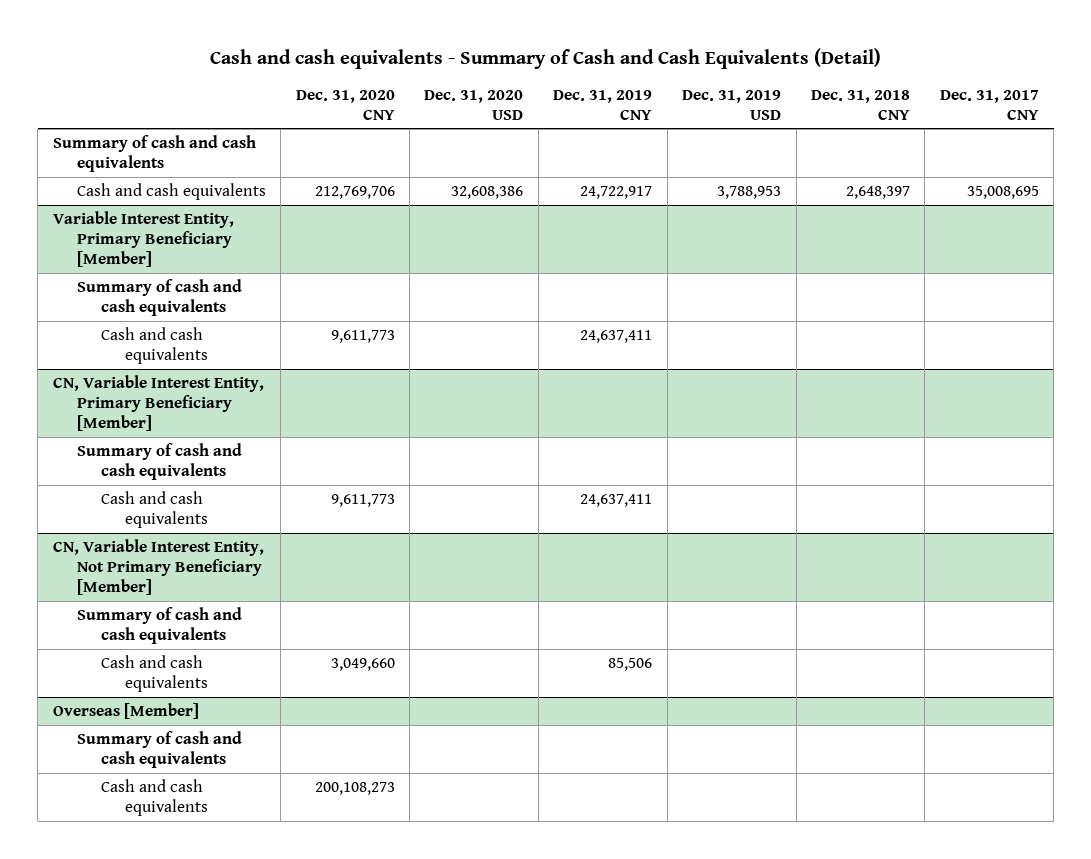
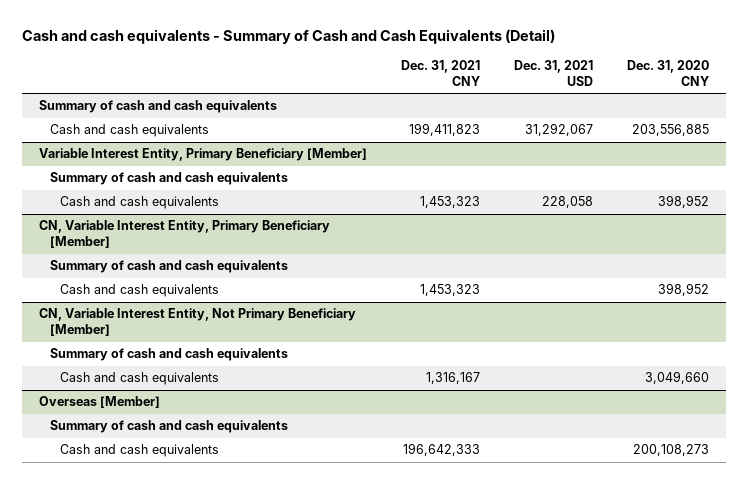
- | Dec. 31, 2020 CNY | Dec. 31, 2020 USD | Dec. 31, 2019 CNY | Dec. 31, 2019 USD | Dec. 31, 2018 CNY | Dec. 31, 2017 CNY
+ | Dec. 31, 2021 CNY | Dec. 31, 2021 USD | Dec. 31, 2020 CNY
- Cash and cash equivalents | 212,769,706 | 32,608,386 | 24,722,917 | 3,788,953 | 2,648,397 | 35,008,695
+ Cash and cash equivalents | 199,411,823 | 31,292,067 | 203,556,885
@ Variable Interest Entity, Primary Beneficiary [Member]
- Cash and cash equivalents | 9,611,773 | | 24,637,411 | | |
+ Cash and cash equivalents | 1,453,323 | 228,058 | 398,952
@ CN, Variable Interest Entity, Primary Beneficiary [Member]
- Cash and cash equivalents | 9,611,773 | | 24,637,411 | | |
+ Cash and cash equivalents | 1,453,323 | | 398,952

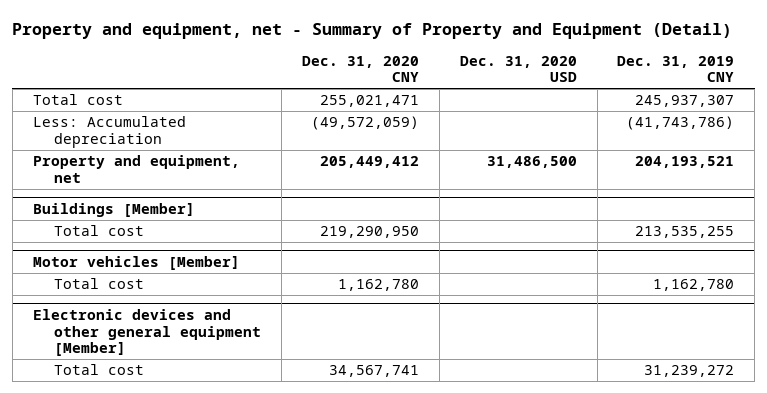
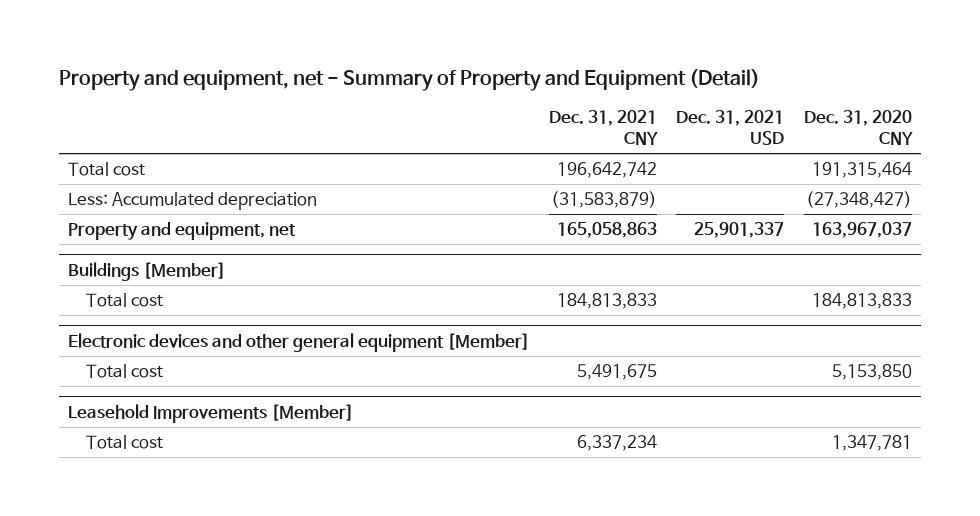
- | Dec. 31, 2020 CNY | Dec. 31, 2020 USD | Dec. 31, 2019 CNY
+ | Dec. 31, 2021 CNY | Dec. 31, 2021 USD | Dec. 31, 2020 CNY
- Total cost | 255,021,471 | | 245,937,307
- Less: Accumulated depreciation | (49,572,059) | | (41,743,786)
- Property and equipment, net | 205,449,412 | 31,486,500 | 204,193,521
+ Total cost | 196,642,742 | | 191,315,464
+ Less: Accumulated depreciation | (31,583,879) | | (27,348,427)
+ Property and equipment, net | 165,058,863 | 25,901,337 | 163,967,037
@ Buildings [Member]
- Total cost | 219,290,950 | | 213,535,255
- Motor vehicles [Member]
- Total cost | 1,162,780 | | 1,162,780
@ Buildings [Member]
+ Total cost | 184,813,833 | | 184,813,833
@ Electronic devices and other general equipment [Member]
- Total cost | 34,567,741 | | 31,239,272
+ Total cost | 5,491,675 | | 5,153,850
+ Leasehold Improvements [Member]
+ Total cost | 6,337,234 | | 1,347,781

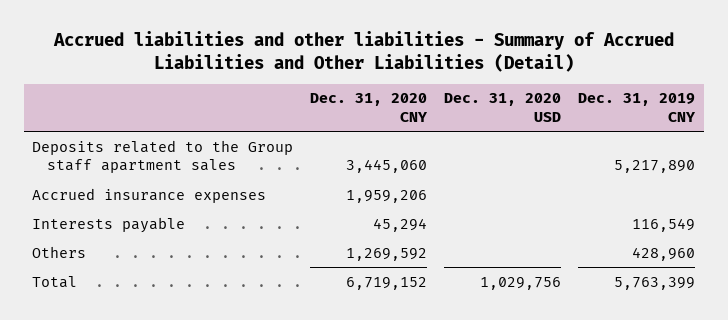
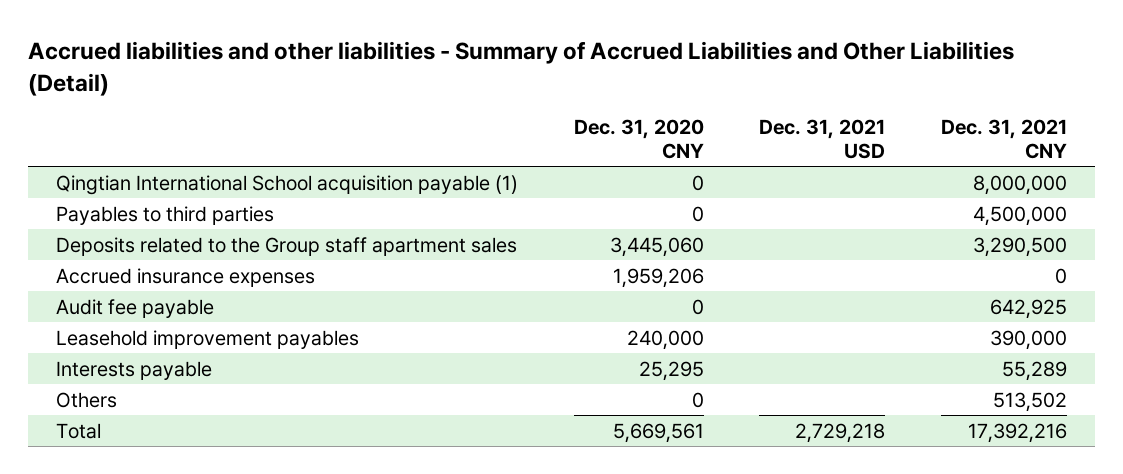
- | Dec. 31, 2020 CNY | Dec. 31, 2020 USD | Dec. 31, 2019 CNY
+ | Dec. 31, 2020 CNY | Dec. 31, 2021 USD | Dec. 31, 2021 CNY
+ Qingtian International School acquisition payable (1) | 0 | | 8,000,000
+ Payables to third parties | 0 | | 4,500,000
- Interests payable | 45,294 | | 116,549
- Others | 1,269,592 | | 428,960
- Total | 6,719,152 | 1,029,756 | 5,763,399
+ Audit fee payable | 0 | | 642,925
+ Leasehold improvement payables | 240,000 | | 390,000
+ Interests payable | 25,295 | | 55,289
+ Others | 0 | | 513,502
+ Total | 5,669,561 | 2,729,218 | 17,392,216

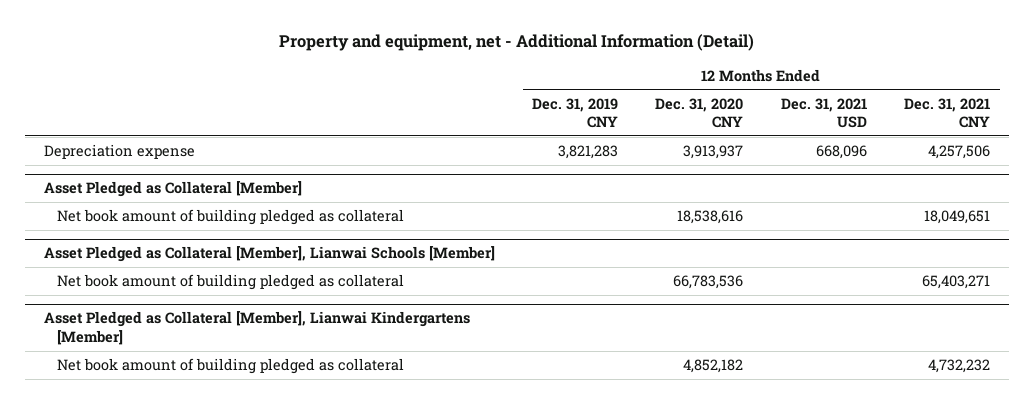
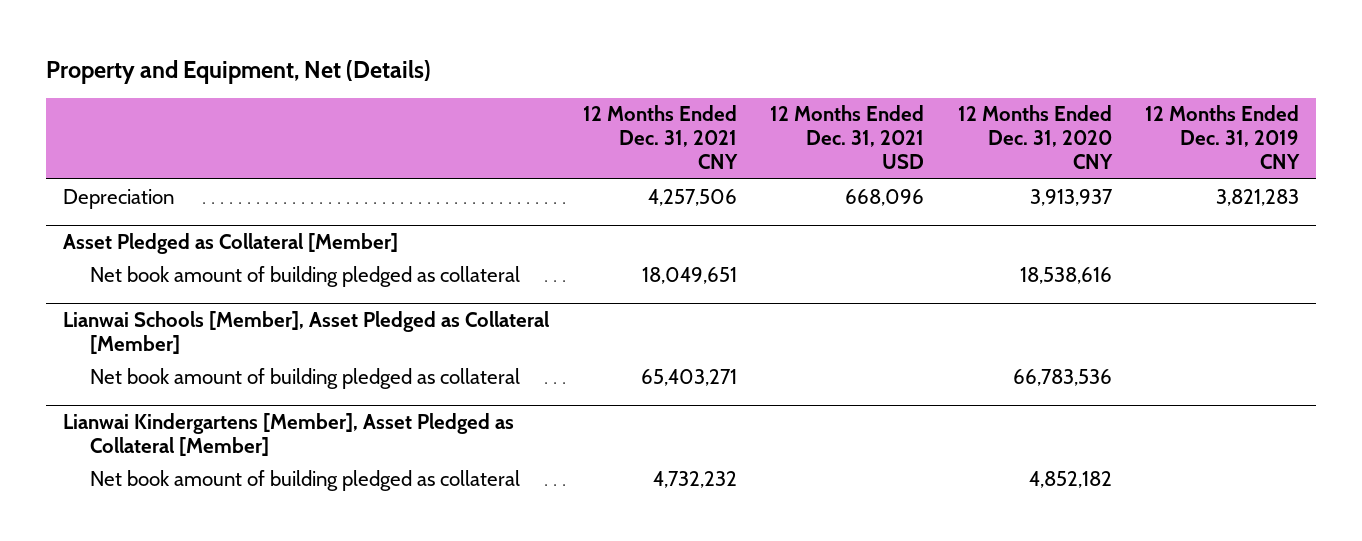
- Property and equipment, net - Additional Information (Detail)
+ Property and Equipment, Net (Details)
- | 12 Months Ended Dec. 31, 2019 CNY | 12 Months Ended Dec. 31, 2020 CNY | 12 Months Ended Dec. 31, 2021 USD | 12 Months Ended Dec. 31, 2021 CNY
+ | 12 Months Ended Dec. 31, 2021 CNY | 12 Months Ended Dec. 31, 2021 USD | 12 Months Ended Dec. 31, 2020 CNY | 12 Months Ended Dec. 31, 2019 CNY
- Depreciation expense | 3,821,283 | 3,913,937 | 668,096 | 4,257,506
+ Depreciation | 4,257,506 | 668,096 | 3,913,937 | 3,821,283
- Asset Pledged as Collateral [Member], Lianwai Schools [Member]
+ Lianwai Schools [Member], Asset Pledged as Collateral [Member]
- Asset Pledged as Collateral [Member], Lianwai Kindergartens [Member]
+ Lianwai Kindergartens [Member], Asset Pledged as Collateral [Member]

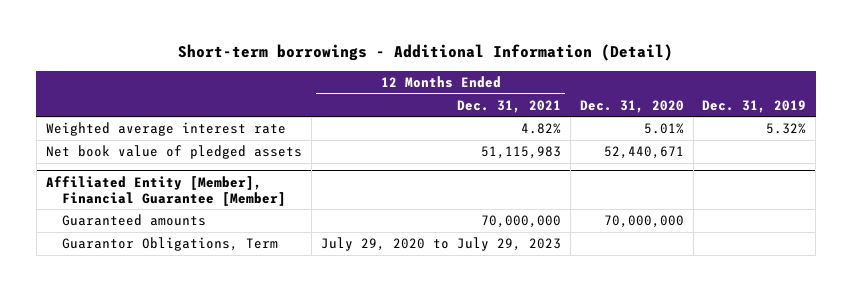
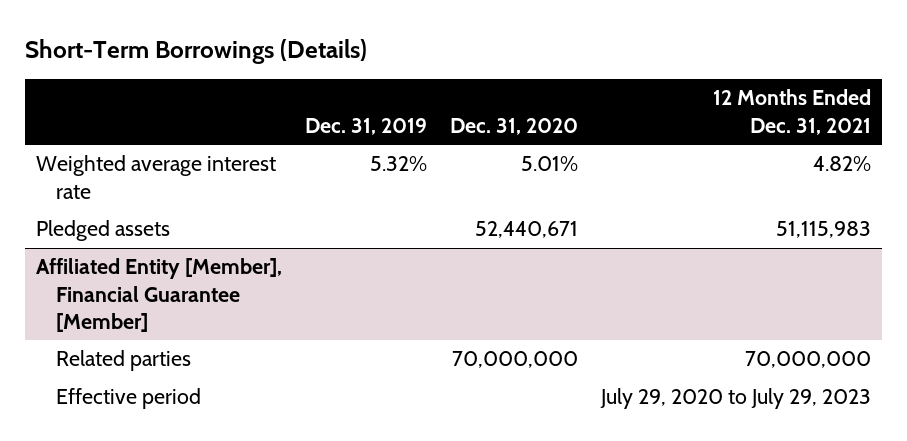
- Short-term borrowings - Additional Information (Detail)
+ Short-Term Borrowings (Details)
- | 12 Months Ended Dec. 31, 2021 | Dec. 31, 2020 | Dec. 31, 2019
+ | Dec. 31, 2019 | Dec. 31, 2020 | 12 Months Ended Dec. 31, 2021
- Net book value of pledged assets | 51,115,983 | 52,440,671 |
+ Pledged assets | | 52,440,671 | 51,115,983
@ Affiliated Entity [Member], Financial Guarantee [Member]
- Guaranteed amounts | 70,000,000 | 70,000,000 |
- Guarantor Obligations, Term | July 29, 2020 to July 29, 2023 | |
+ Related parties | | 70,000,000 | 70,000,000
+ Effective period | | | July 29, 2020 to July 29, 2023

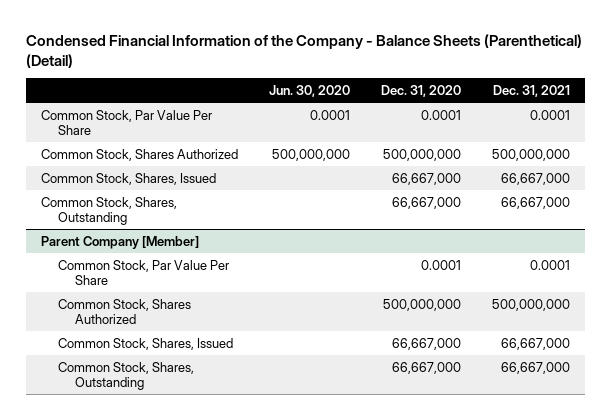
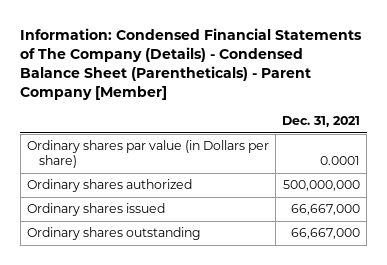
- Condensed Financial Information of the Company - Balance Sheets (Parenthetical) (Detail)
+ Information: Condensed Financial Statements of The Company (Details) - Condensed Balance Sheet (Parentheticals) - Parent Company [Member]
- | Jun. 30, 2020 | Dec. 31, 2020 | Dec. 31, 2021
+ | Dec. 31, 2021
- Common Stock, Par Value Per Share | 0.0001 | 0.0001 | 0.0001
- Common Stock, Shares Authorized | 500,000,000 | 500,000,000 | 500,000,000
- Common Stock, Shares, Issued | | 66,667,000 | 66,667,000
- Common Stock, Shares, Outstanding | | 66,667,000 | 66,667,000
- Parent Company [Member]
- Common Stock, Par Value Per Share | | 0.0001 | 0.0001
- Common Stock, Shares Authorized | | 500,000,000 | 500,000,000
- Common Stock, Shares, Issued | | 66,667,000 | 66,667,000
- Common Stock, Shares, Outstanding | | 66,667,000 | 66,667,000
+ Ordinary shares par value (in Dollars per share) | 0.0001
+ Ordinary shares authorized | 500,000,000
+ Ordinary shares issued | 66,667,000
+ Ordinary shares outstanding | 66,667,000

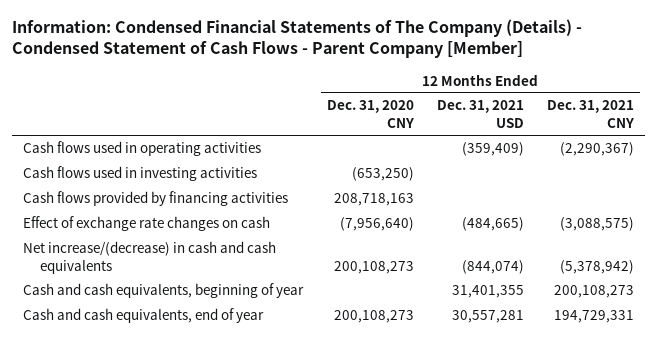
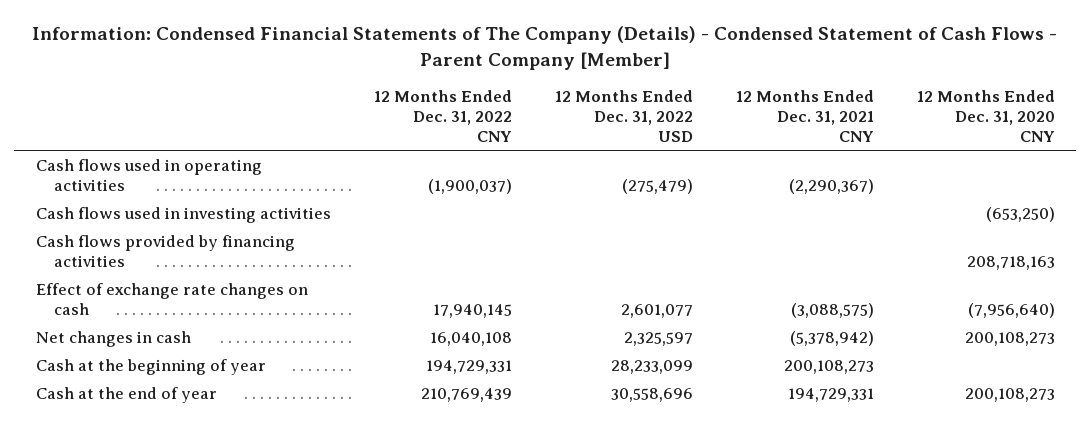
- | 12 Months Ended Dec. 31, 2020 CNY | 12 Months Ended Dec. 31, 2021 USD | 12 Months Ended Dec. 31, 2021 CNY
+ | 12 Months Ended Dec. 31, 2022 CNY | 12 Months Ended Dec. 31, 2022 USD | 12 Months Ended Dec. 31, 2021 CNY | 12 Months Ended Dec. 31, 2020 CNY
- Net increase/(decrease) in cash and cash equivalents | 200,108,273 | (844,074) | (5,378,942)
- Cash and cash equivalents, beginning of year | | 31,401,355 | 200,108,273
- Cash and cash equivalents, end of year | 200,108,273 | 30,557,281 | 194,729,331
+ Net changes in cash | 16,040,108 | 2,325,597 | (5,378,942) | 200,108,273
+ Cash at the beginning of year | 194,729,331 | 28,233,099 | 200,108,273 |
+ Cash at the end of year | 210,769,439 | 30,558,696 | 194,729,331 | 200,108,273

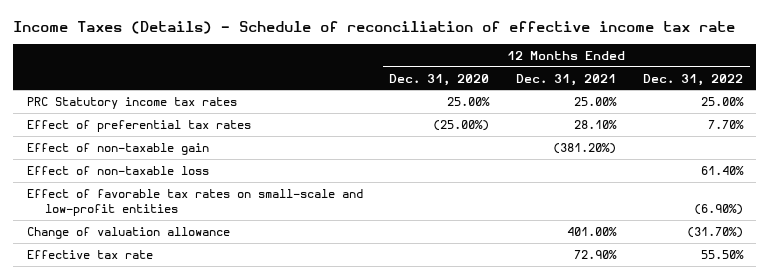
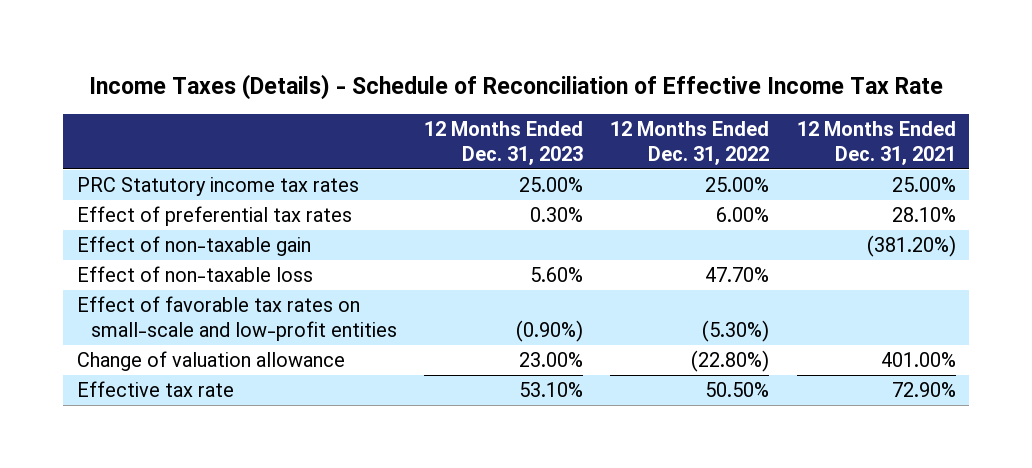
- Income Taxes (Details) - Schedule of reconciliation of effective income tax rate
+ Income Taxes (Details) - Schedule of Reconciliation of Effective Income Tax Rate
- | 12 Months Ended Dec. 31, 2020 | 12 Months Ended Dec. 31, 2021 | 12 Months Ended Dec. 31, 2022
+ | 12 Months Ended Dec. 31, 2023 | 12 Months Ended Dec. 31, 2022 | 12 Months Ended Dec. 31, 2021
- Effect of preferential tax rates | (25.00%) | 28.10% | 7.70%
+ Effect of preferential tax rates | 0.30% | 6.00% | 28.10%
- Effect of non-taxable loss | | | 61.40%
- Effect of favorable tax rates on small-scale and low-profit entities | | | (6.90%)
- Change of valuation allowance | | 401.00% | (31.70%)
- Effective tax rate | | 72.90% | 55.50%
+ Effect of non-taxable loss | 5.60% | 47.70% |
+ Effect of favorable tax rates on small-scale and low-profit entities | (0.90%) | (5.30%) |
+ Change of valuation allowance | 23.00% | (22.80%) | 401.00%
+ Effective tax rate | 53.10% | 50.50% | 72.90%

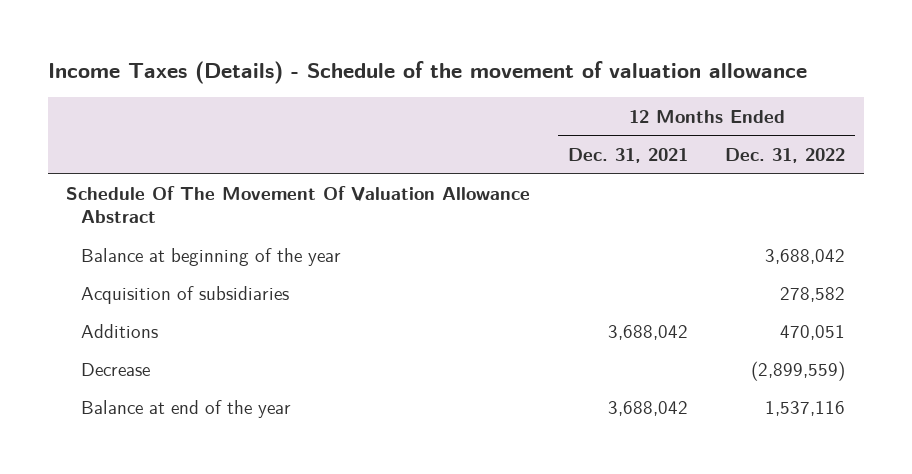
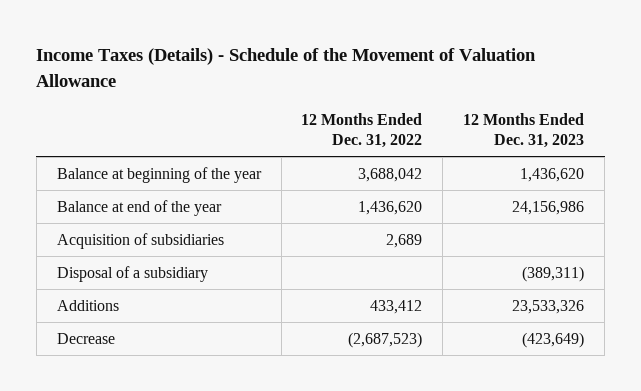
- Income Taxes (Details) - Schedule of the movement of valuation allowance
+ Income Taxes (Details) - Schedule of the Movement of Valuation Allowance
- | 12 Months Ended Dec. 31, 2021 | 12 Months Ended Dec. 31, 2022
+ | 12 Months Ended Dec. 31, 2022 | 12 Months Ended Dec. 31, 2023
- Schedule Of The Movement Of Valuation Allowance Abstract
- Acquisition of subsidiaries | | 278,582
- Additions | 3,688,042 | 470,051
- Decrease | | (2,899,559)
- Balance at end of the year | 3,688,042 | 1,537,116
+ Balance at end of the year | 1,436,620 | 24,156,986
+ Acquisition of subsidiaries | 2,689 |
+ Disposal of a subsidiary | | (389,311)
+ Additions | 433,412 | 23,533,326
+ Decrease | (2,687,523) | (423,649)

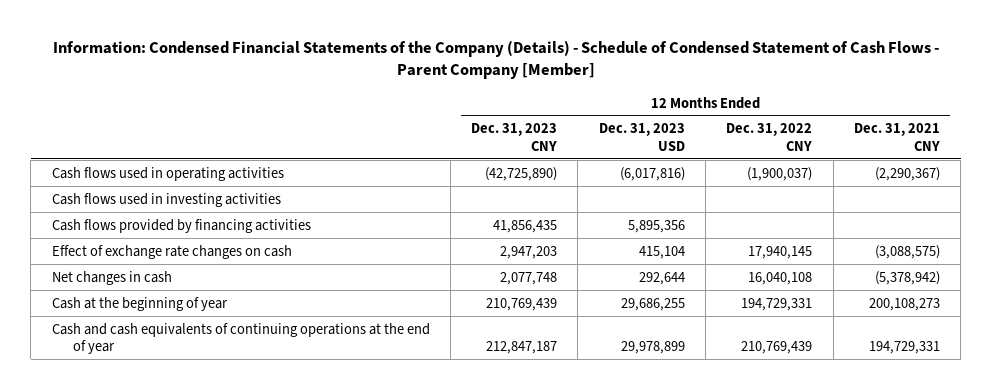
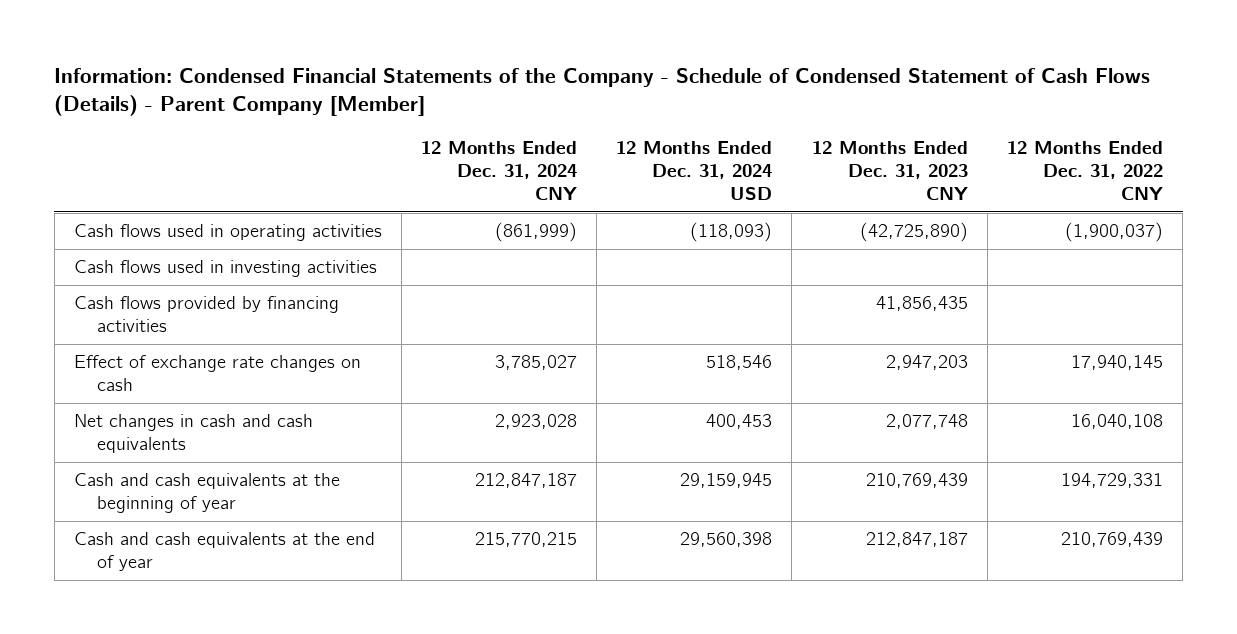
- Information: Condensed Financial Statements of the Company (Details) - Schedule of Condensed Statement of Cash Flows - Parent Company [Member]
+ Information: Condensed Financial Statements of the Company - Schedule of Condensed Statement of Cash Flows (Details) - Parent Company [Member]
- | 12 Months Ended Dec. 31, 2023 CNY | 12 Months Ended Dec. 31, 2023 USD | 12 Months Ended Dec. 31, 2022 CNY | 12 Months Ended Dec. 31, 2021 CNY
+ | 12 Months Ended Dec. 31, 2024 CNY | 12 Months Ended Dec. 31, 2024 USD | 12 Months Ended Dec. 31, 2023 CNY | 12 Months Ended Dec. 31, 2022 CNY
- Net changes in cash | 2,077,748 | 292,644 | 16,040,108 | (5,378,942)
- Cash at the beginning of year | 210,769,439 | 29,686,255 | 194,729,331 | 200,108,273
- Cash and cash equivalents of continuing operations at the end of year | 212,847,187 | 29,978,899 | 210,769,439 | 194,729,331
+ Net changes in cash and cash equivalents | 2,923,028 | 400,453 | 2,077,748 | 16,040,108
+ Cash and cash equivalents at the beginning of year | 212,847,187 | 29,159,945 | 210,769,439 | 194,729,331
+ Cash and cash equivalents at the end of year | 215,770,215 | 29,560,398 | 212,847,187 | 210,769,439

